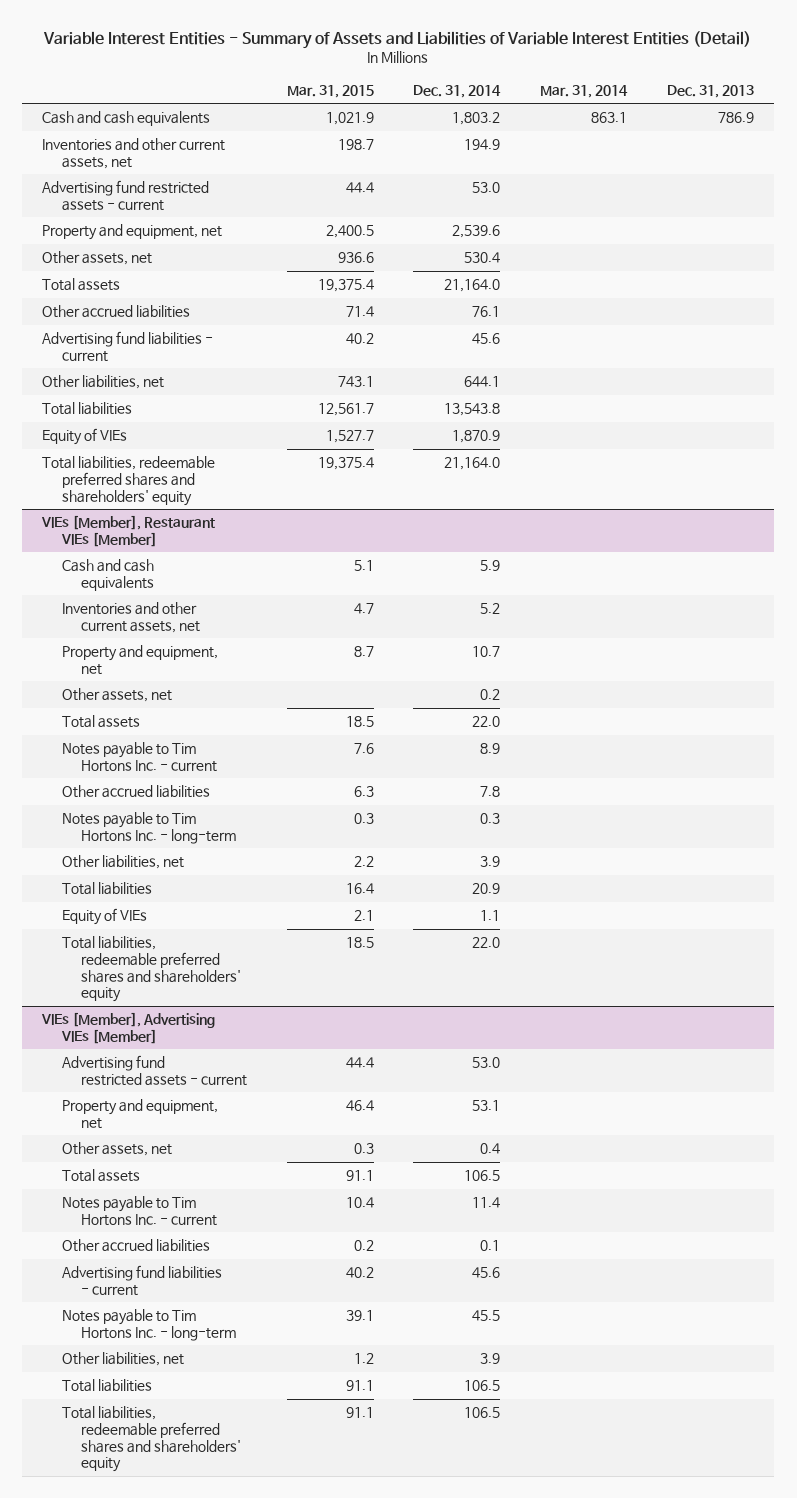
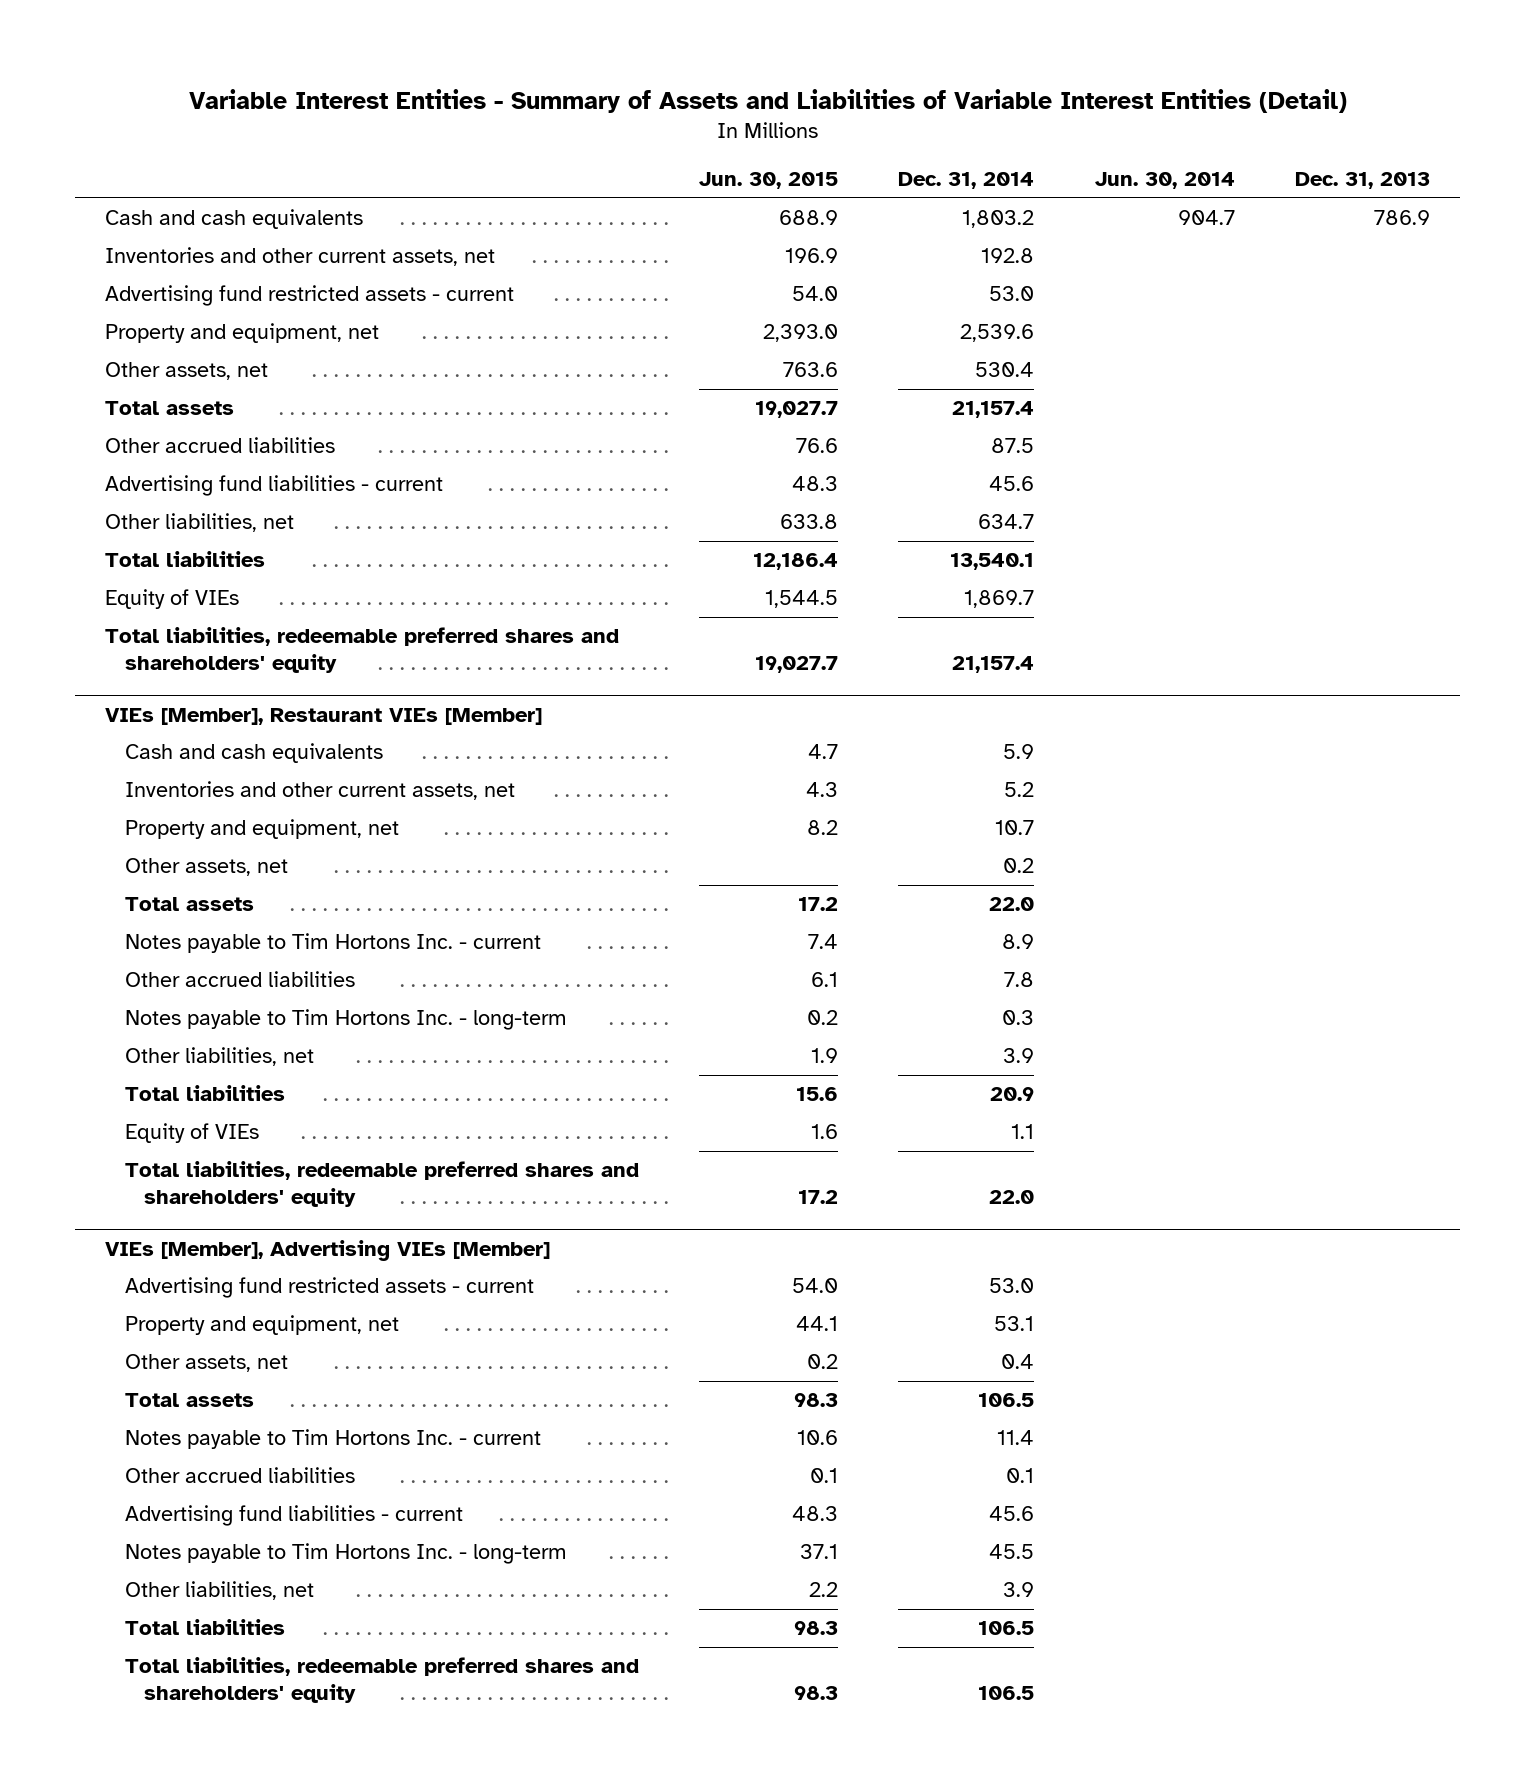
- | Mar. 31, 2015 | Dec. 31, 2014 | Mar. 31, 2014 | Dec. 31, 2013
+ | Jun. 30, 2015 | Dec. 31, 2014 | Jun. 30, 2014 | Dec. 31, 2013
- Inventories and other current assets, net | 198.7 | 194.9 | |
+ Inventories and other current assets, net | 196.9 | 192.8 | |
- Total assets | 19,375.4 | 21,164.0 | |
- Other accrued liabilities | 71.4 | 76.1 | |
+ Total assets | 19,027.7 | 21,157.4 | |
+ Other accrued liabilities | 76.6 | 87.5 | |
- Other liabilities, net | 743.1 | 644.1 | |
- Total liabilities | 12,561.7 | 13,543.8 | |
- Equity of VIEs | 1,527.7 | 1,870.9 | |
- Total liabilities, redeemable preferred shares and shareholders' equity | 19,375.4 | 21,164.0 | |
+ Other liabilities, net | 633.8 | 634.7 | |
+ Total liabilities | 12,186.4 | 13,540.1 | |
+ Equity of VIEs | 1,544.5 | 1,869.7 | |
+ Total liabilities, redeemable preferred shares and shareholders' equity | 19,027.7 | 21,157.4 | |

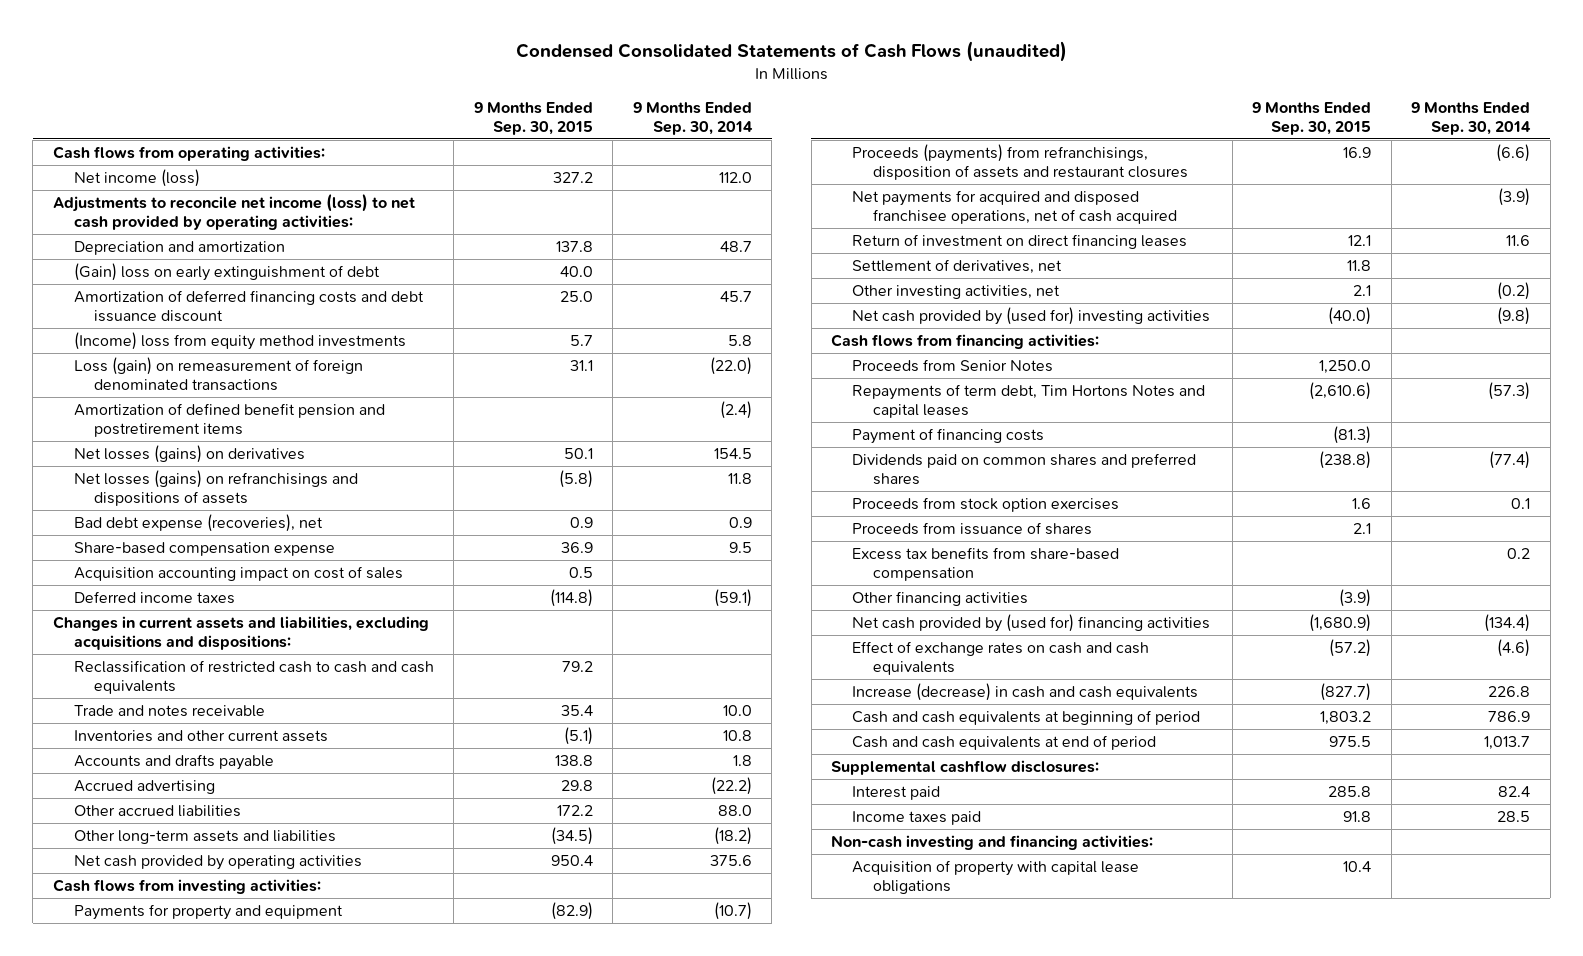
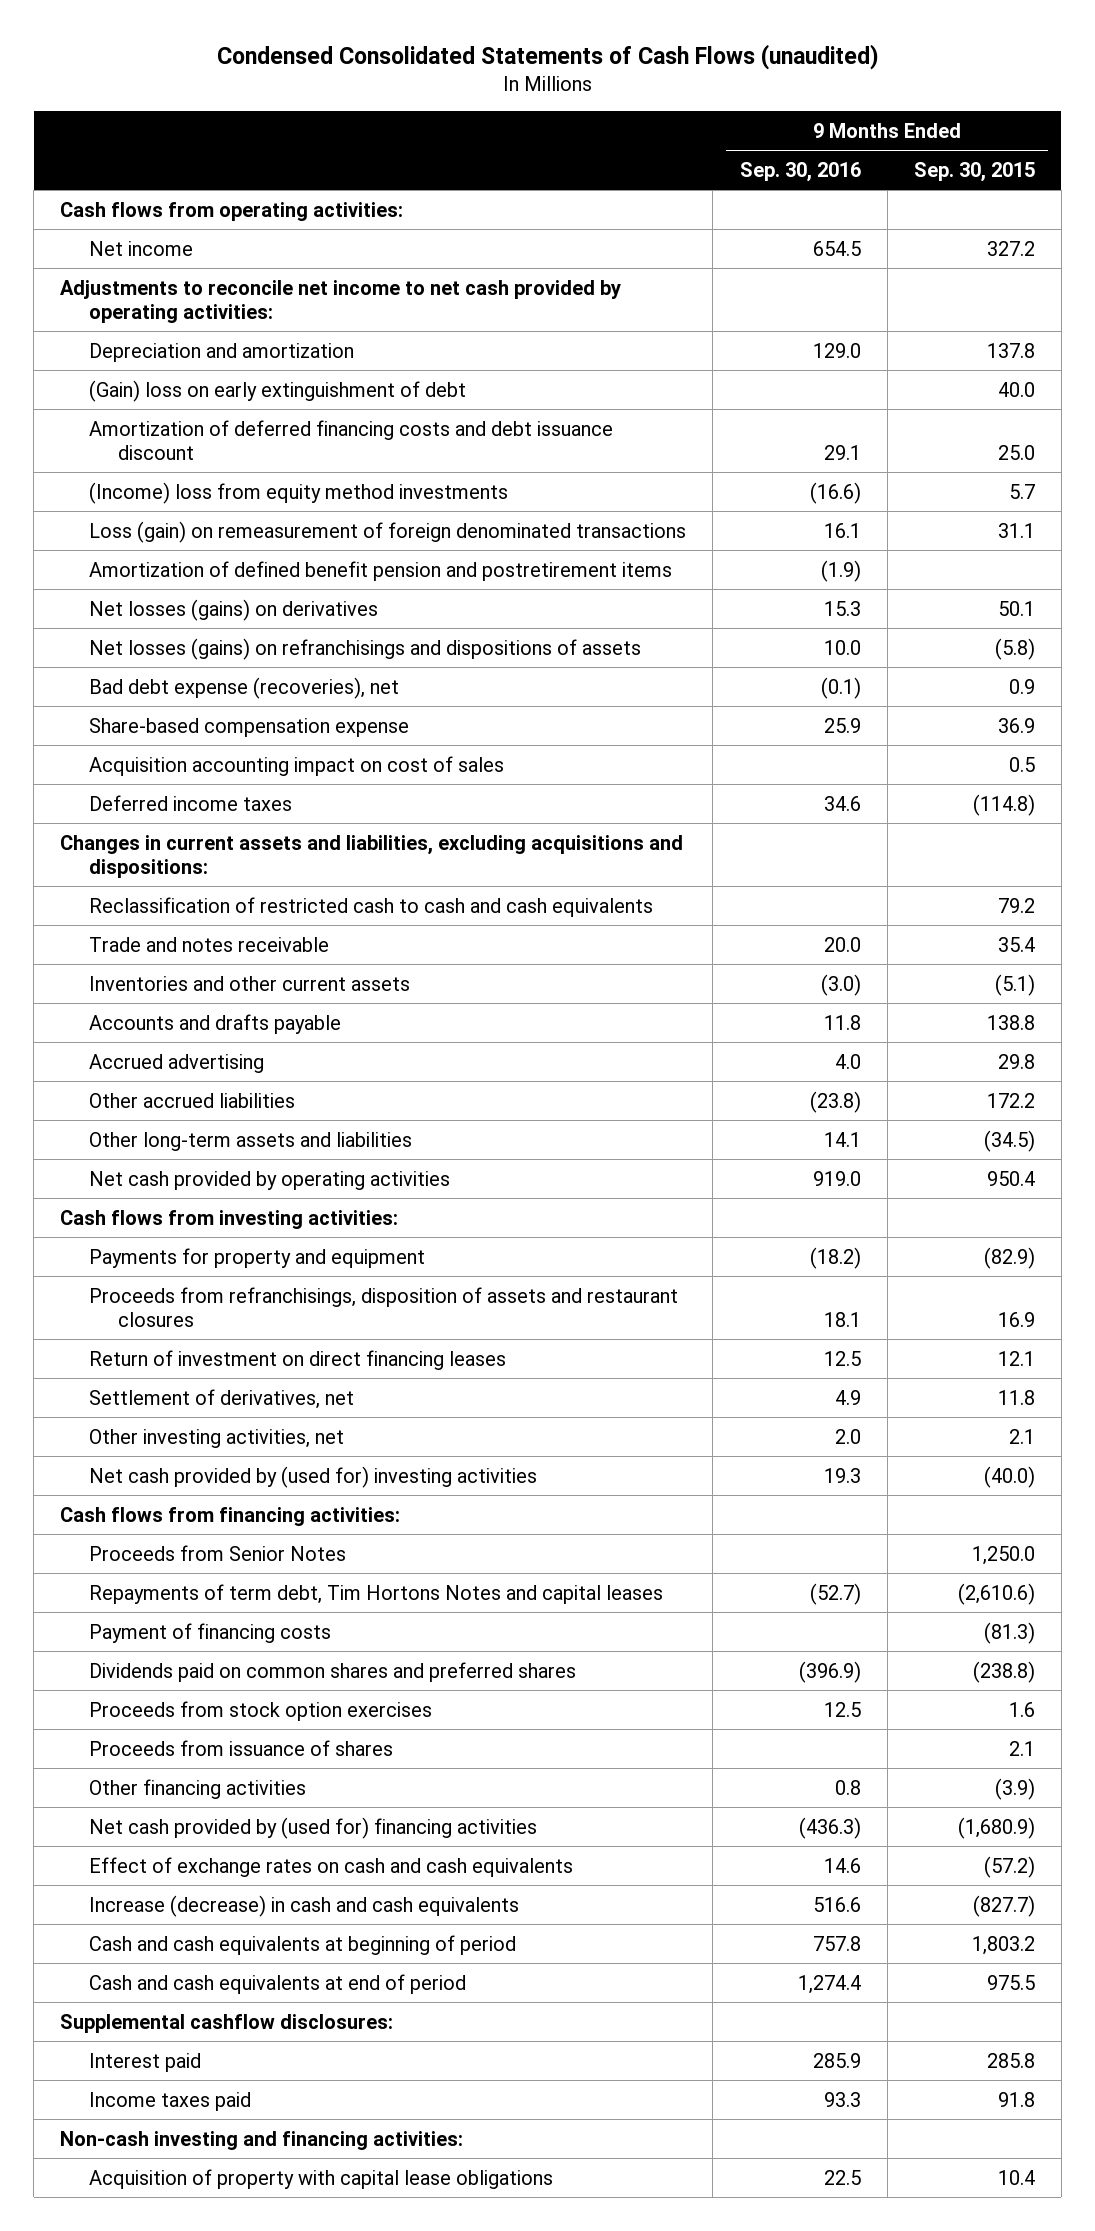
- | 9 Months Ended Sep. 30, 2015 | 9 Months Ended Sep. 30, 2014
+ | 9 Months Ended Sep. 30, 2016 | 9 Months Ended Sep. 30, 2015
- Net income (loss) | 327.2 | 112.0
- Adjustments to reconcile net income (loss) to net cash provided by operating activities:
+ Net income | 654.5 | 327.2
+ Adjustments to reconcile net income to net cash provided by operating activities:
- Proceeds (payments) from refranchisings, disposition of assets and restaurant closures | 16.9 | (6.6)
- Net payments for acquired and disposed franchisee operations, net of cash acquired | | (3.9)
+ Proceeds from refranchisings, disposition of assets and restaurant closures | 18.1 | 16.9
- Excess tax benefits from share-based compensation | | 0.2

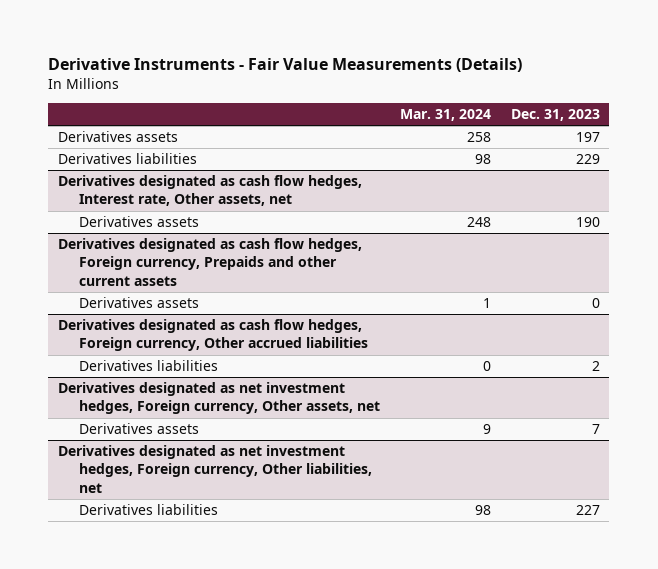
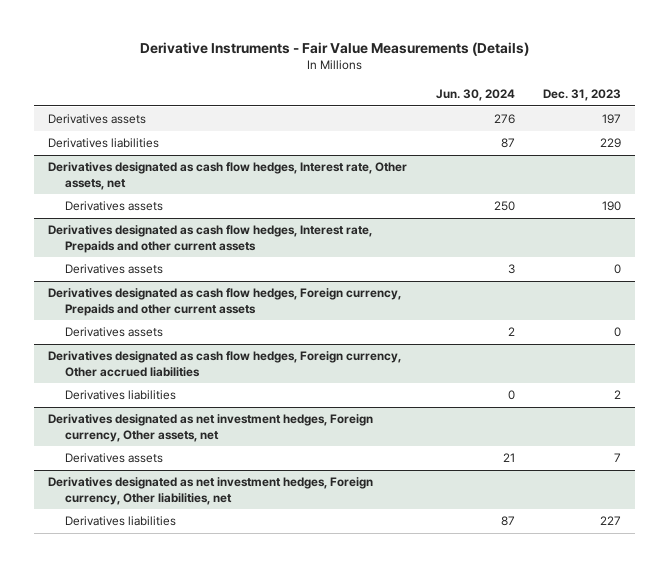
- | Mar. 31, 2024 | Dec. 31, 2023
+ | Jun. 30, 2024 | Dec. 31, 2023
+ Derivatives designated as cash flow hedges, Interest rate, Prepaids and other current assets
+ Derivatives assets | 3 | 0

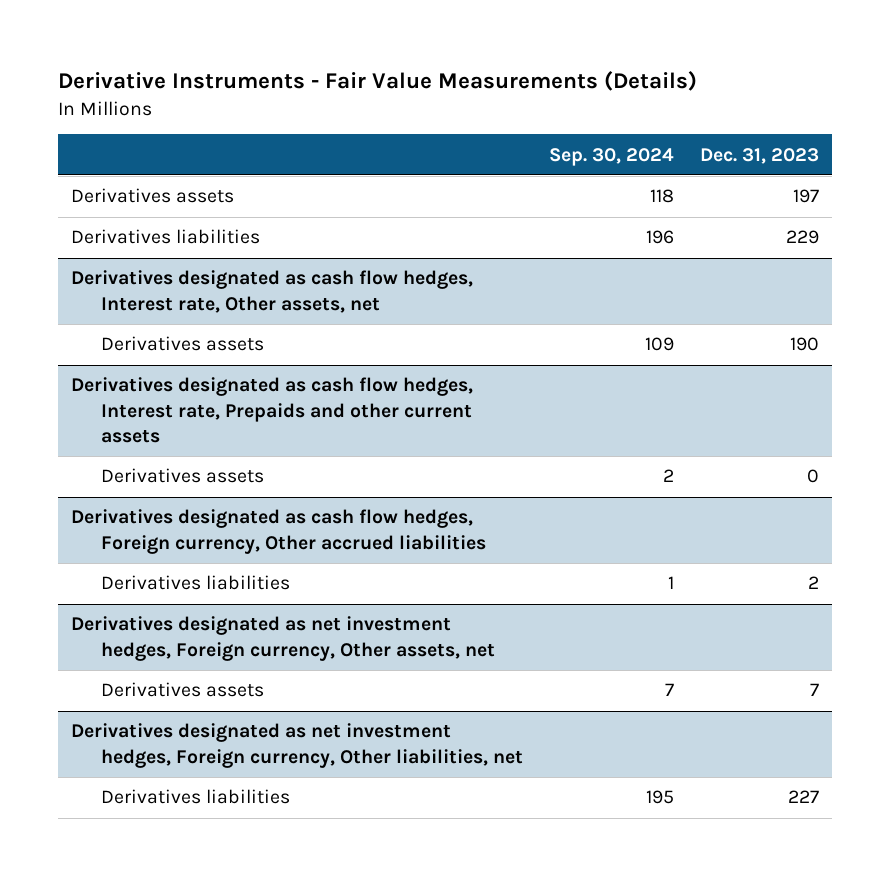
- | Jun. 30, 2024 | Dec. 31, 2023
+ | Sep. 30, 2024 | Dec. 31, 2023
- Derivatives designated as cash flow hedges, Foreign currency, Prepaids and other current assets
- Derivatives assets | 2 | 0

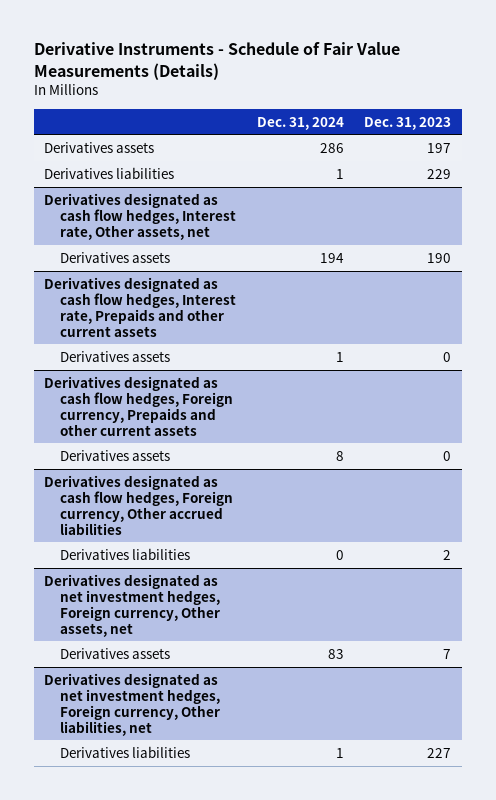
- Derivative Instruments - Fair Value Measurements (Details)
+ Derivative Instruments - Schedule of Fair Value Measurements (Details)
- | Sep. 30, 2024 | Dec. 31, 2023
+ | Dec. 31, 2024 | Dec. 31, 2023
+ Derivatives designated as cash flow hedges, Foreign currency, Prepaids and other current assets
+ Derivatives assets | 8 | 0

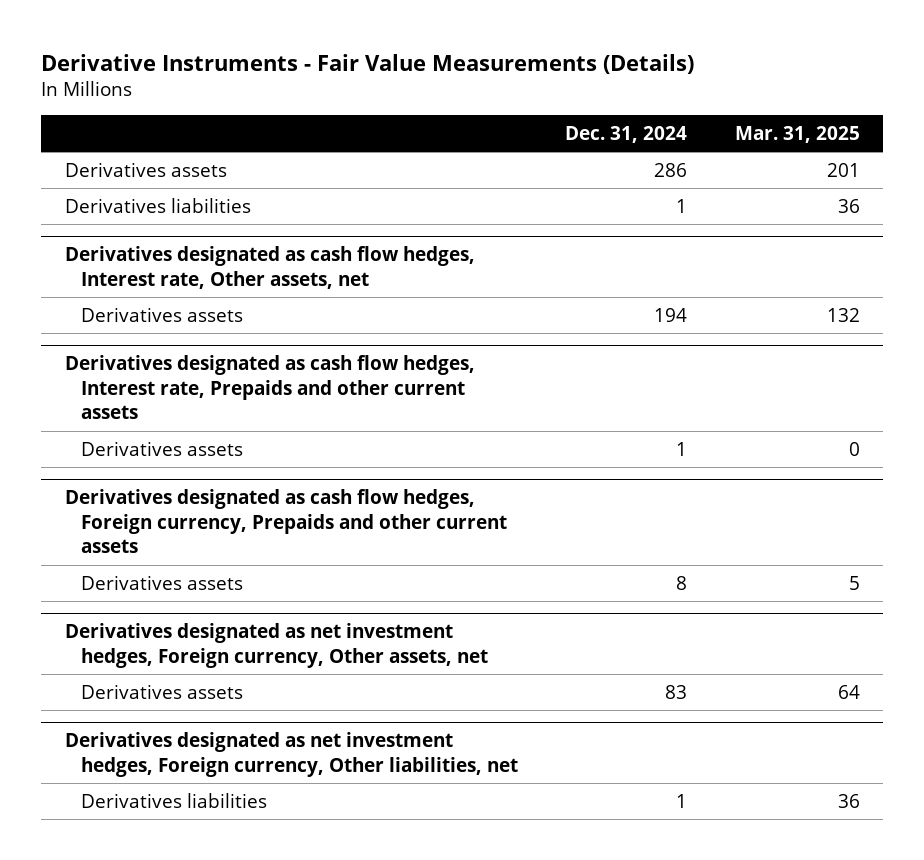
- Derivative Instruments - Schedule of Fair Value Measurements (Details)
+ Derivative Instruments - Fair Value Measurements (Details)
- | Dec. 31, 2024 | Dec. 31, 2023
+ | Dec. 31, 2024 | Mar. 31, 2025
- Derivatives designated as cash flow hedges, Foreign currency, Other accrued liabilities
- Derivatives liabilities | 0 | 2

